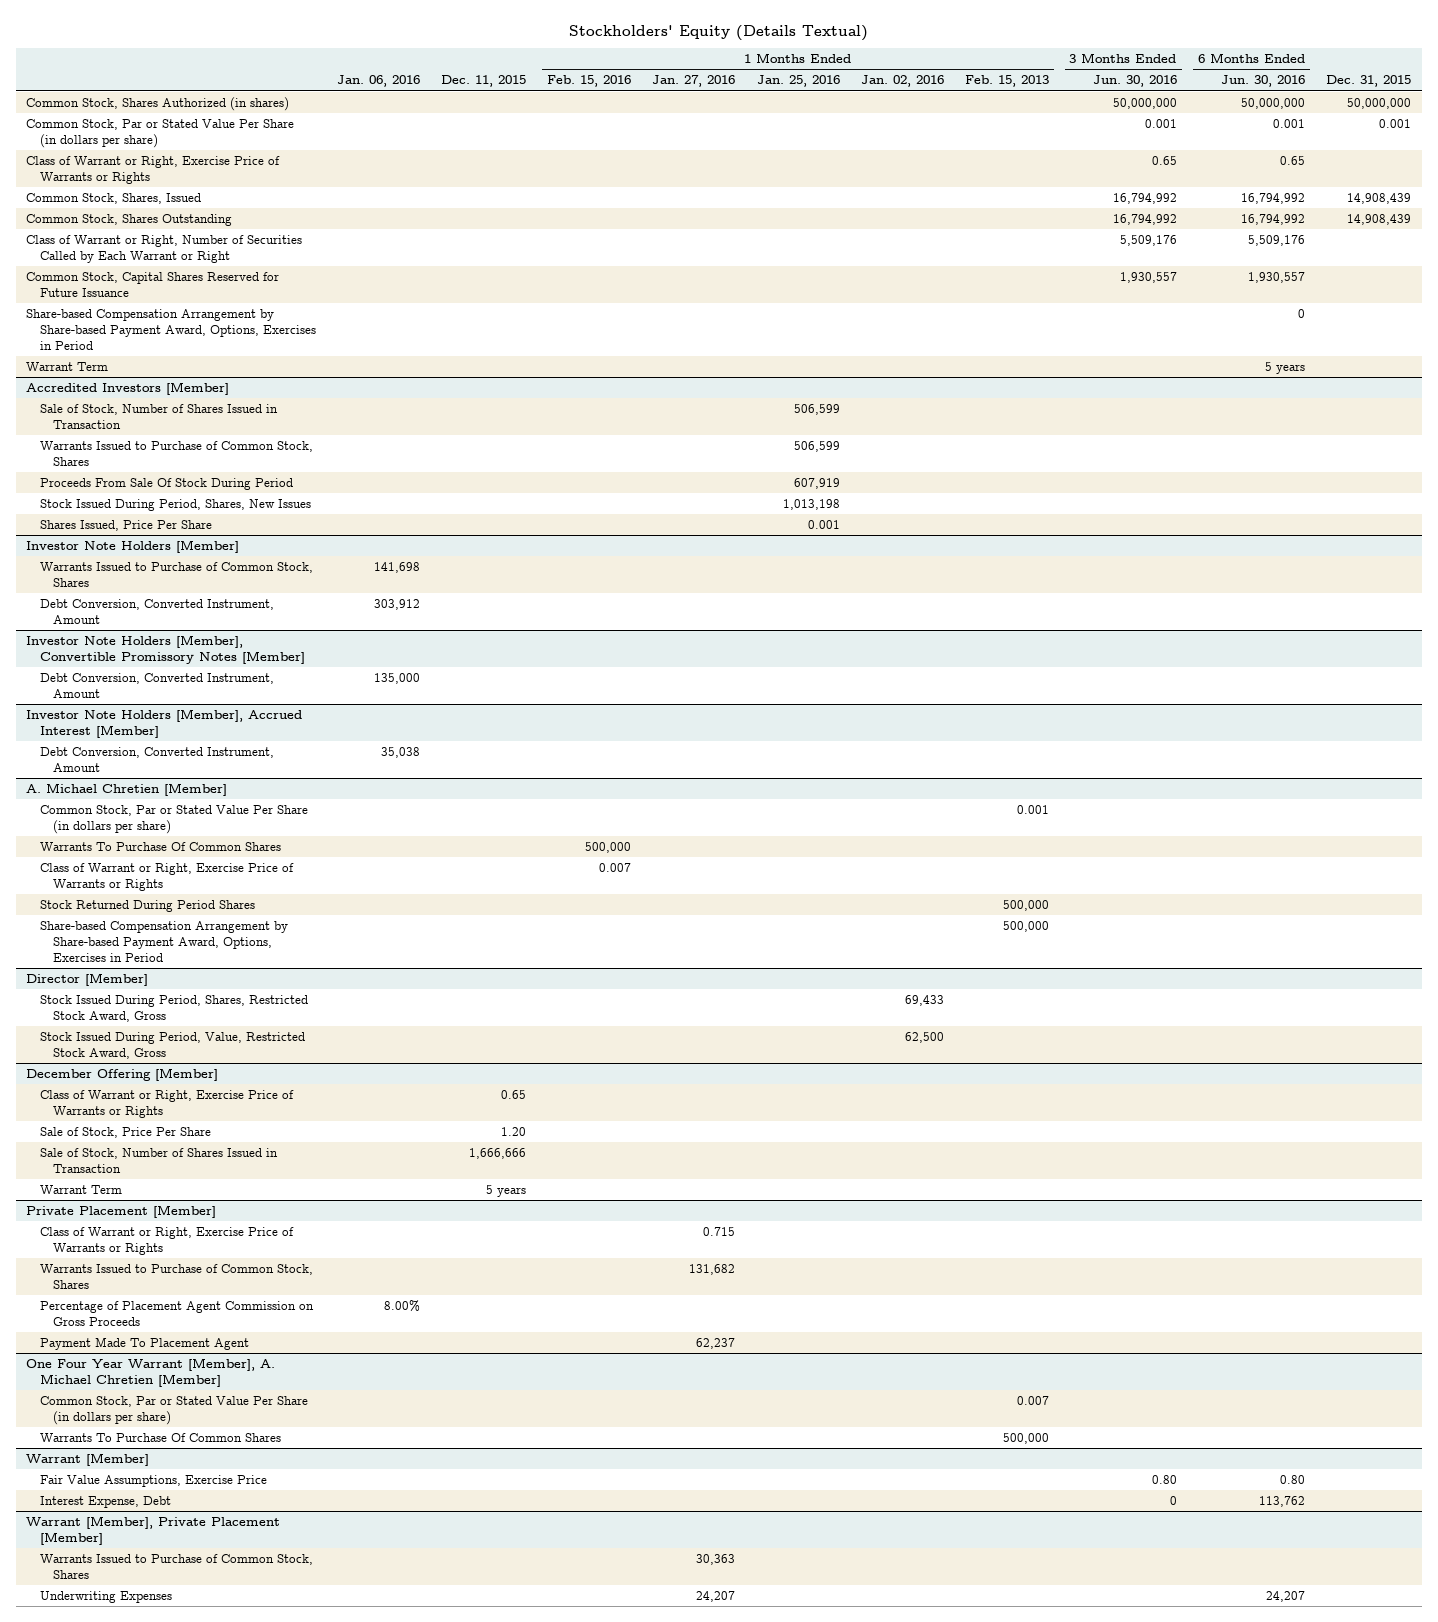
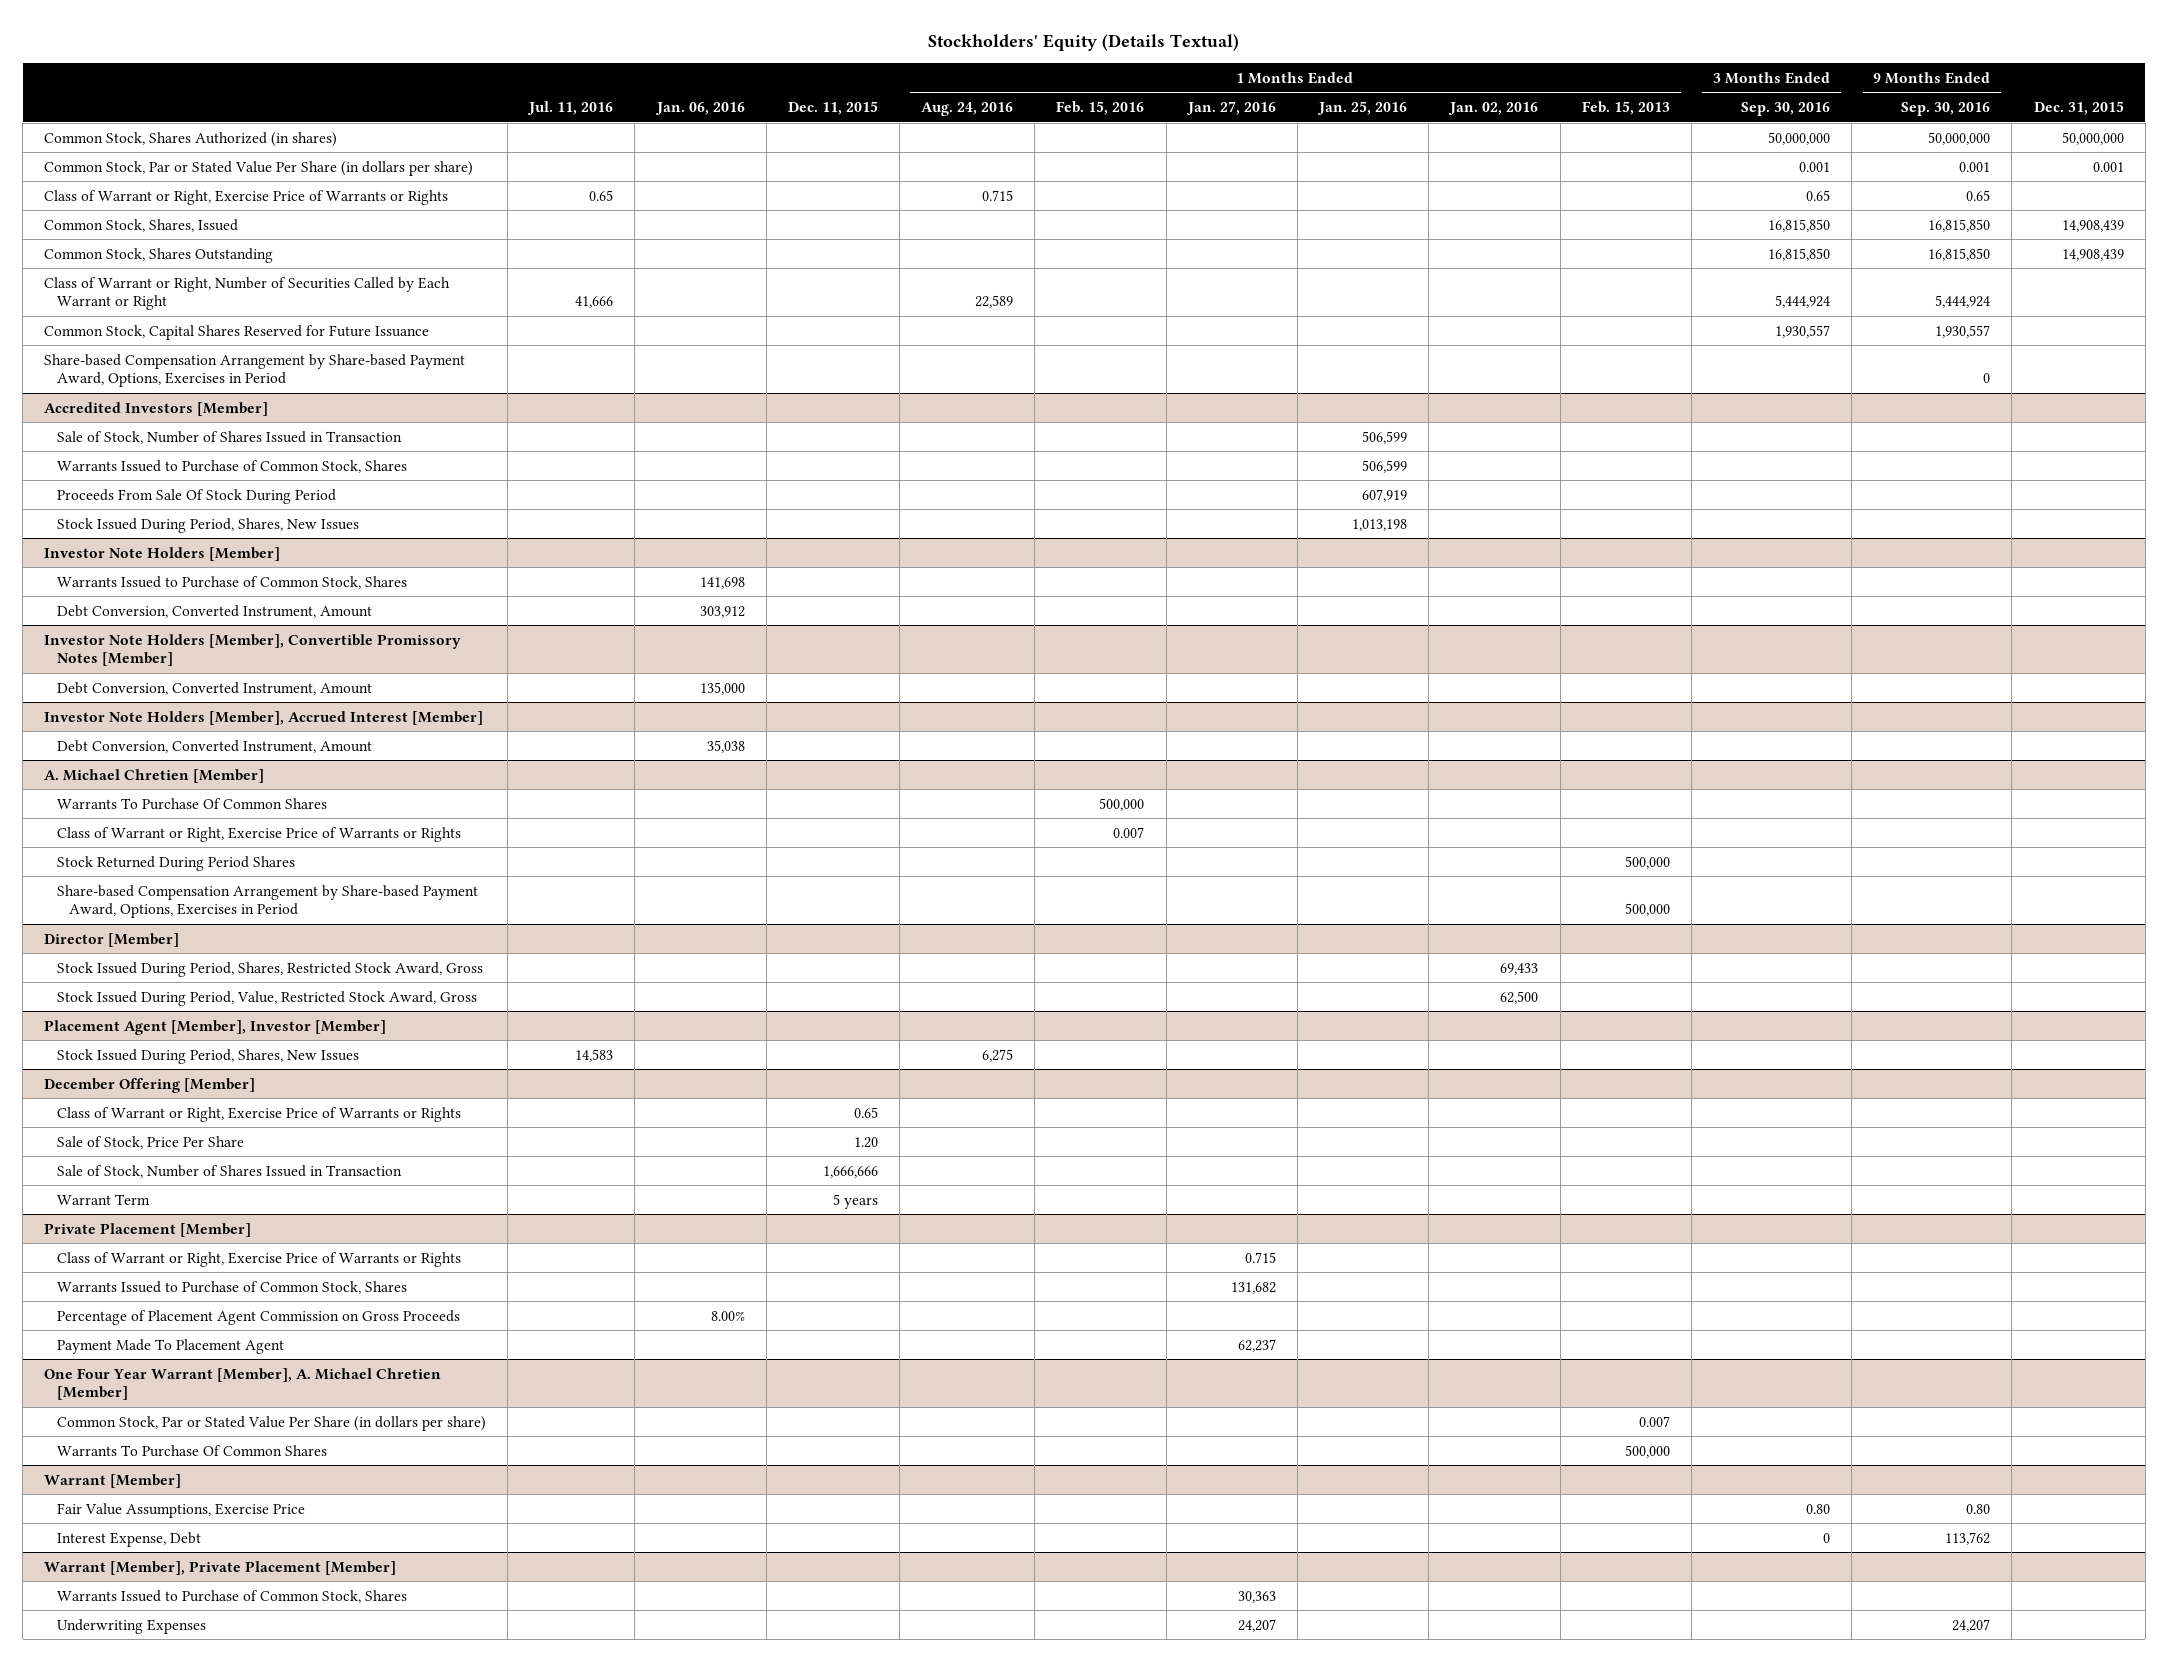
- | Jan. 06, 2016 | Dec. 11, 2015 | 1 Months Ended Feb. 15, 2016 | 1 Months Ended Jan. 27, 2016 | 1 Months Ended Jan. 25, 2016 | 1 Months Ended Jan. 02, 2016 | 1 Months Ended Feb. 15, 2013 | 3 Months Ended Jun. 30, 2016 | 6 Months Ended Jun. 30, 2016 | Dec. 31, 2015
+ | Jul. 11, 2016 | Jan. 06, 2016 | Dec. 11, 2015 | 1 Months Ended Aug. 24, 2016 | 1 Months Ended Feb. 15, 2016 | 1 Months Ended Jan. 27, 2016 | 1 Months Ended Jan. 25, 2016 | 1 Months Ended Jan. 02, 2016 | 1 Months Ended Feb. 15, 2013 | 3 Months Ended Sep. 30, 2016 | 9 Months Ended Sep. 30, 2016 | Dec. 31, 2015
- Warrant Term | | | | | | | | | 5 years |
@ Accredited Investors [Member]
- Shares Issued, Price Per Share | | | | | 0.001 | | | | |
@ A. Michael Chretien [Member]
- Common Stock, Par or Stated Value Per Share (in dollars per share) | | | | | | | 0.001 | | |
+ Placement Agent [Member], Investor [Member]
+ Stock Issued During Period, Shares, New Issues | 14,583 | | | 6,275 | | | | | | | |

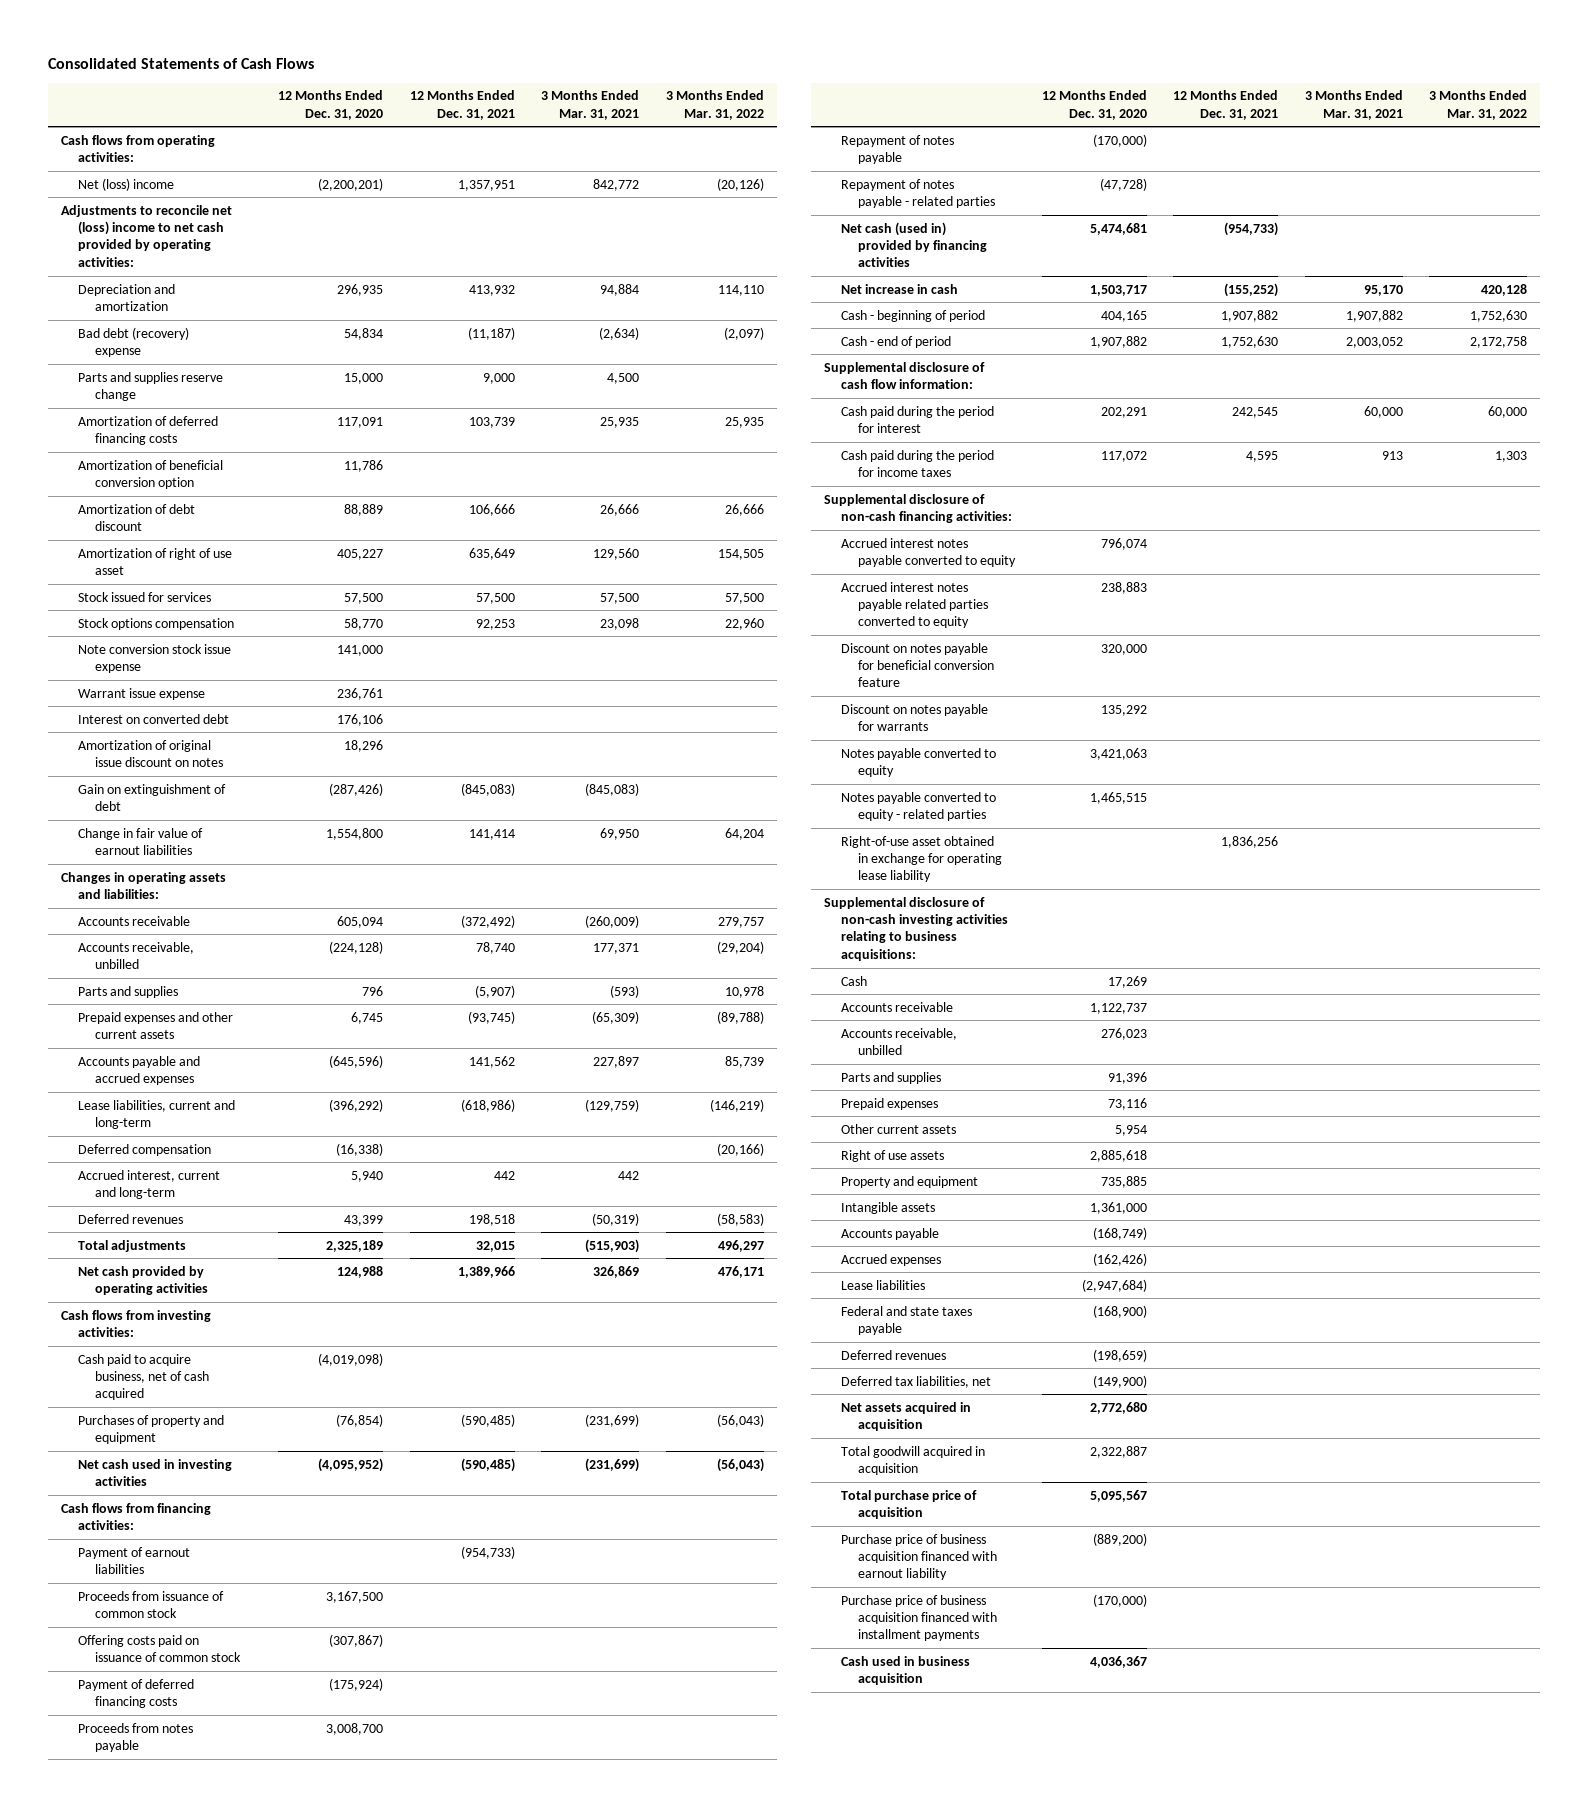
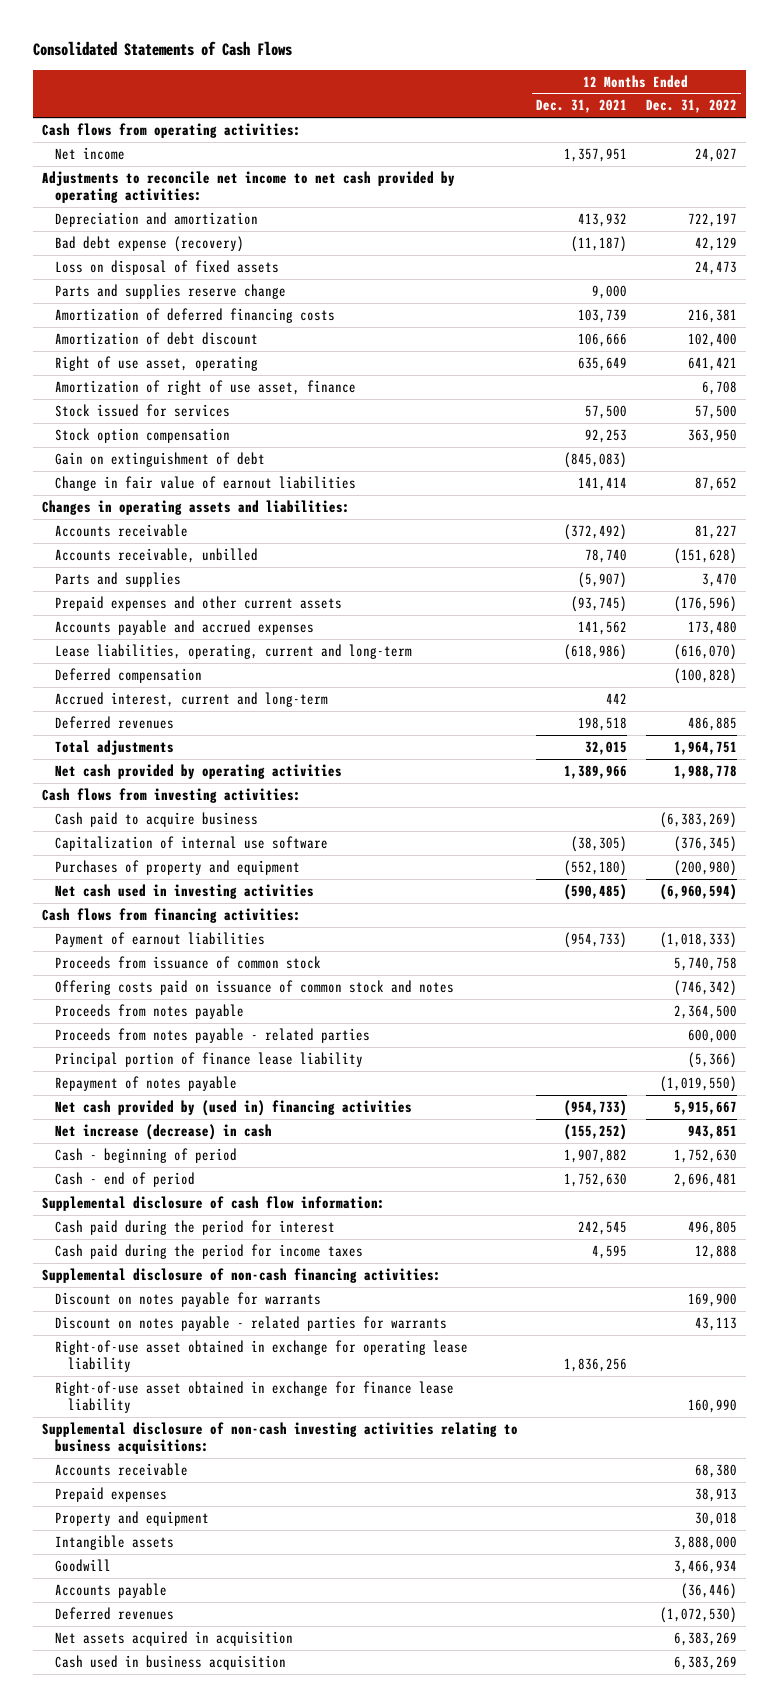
- | 12 Months Ended Dec. 31, 2020 | 12 Months Ended Dec. 31, 2021 | 3 Months Ended Mar. 31, 2021 | 3 Months Ended Mar. 31, 2022
+ | 12 Months Ended Dec. 31, 2021 | 12 Months Ended Dec. 31, 2022
- Net (loss) income | (2,200,201) | 1,357,951 | 842,772 | (20,126)
- Adjustments to reconcile net (loss) income to net cash provided by operating activities:
+ Net income | 1,357,951 | 24,027
+ Adjustments to reconcile net income to net cash provided by operating activities:
- Bad debt (recovery) expense | 54,834 | (11,187) | (2,634) | (2,097)
+ Bad debt expense (recovery) | (11,187) | 42,129
+ Loss on disposal of fixed assets | | 24,473
- Amortization of beneficial conversion option | 11,786 | | |
- Amortization of right of use asset | 405,227 | 635,649 | 129,560 | 154,505
+ Right of use asset, operating | 635,649 | 641,421
+ Amortization of right of use asset, finance | | 6,708
- Stock options compensation | 58,770 | 92,253 | 23,098 | 22,960
- Note conversion stock issue expense | 141,000 | | |
- Warrant issue expense | 236,761 | | |
- Interest on converted debt | 176,106 | | |
- Amortization of original issue discount on notes | 18,296 | | |
+ Stock option compensation | 92,253 | 363,950
- Lease liabilities, current and long-term | (396,292) | (618,986) | (129,759) | (146,219)
+ Lease liabilities, operating, current and long-term | (618,986) | (616,070)
- Cash paid to acquire business, net of cash acquired | (4,019,098) | | |
- Purchases of property and equipment | (76,854) | (590,485) | (231,699) | (56,043)
+ Cash paid to acquire business | | (6,383,269)
+ Capitalization of internal use software | (38,305) | (376,345)
+ Purchases of property and equipment | (552,180) | (200,980)
- Offering costs paid on issuance of common stock | (307,867) | | |
- Payment of deferred financing costs | (175,924) | | |
+ Offering costs paid on issuance of common stock and notes | | (746,342)
+ Proceeds from notes payable - related parties | | 600,000
+ Principal portion of finance lease liability | | (5,366)
- Repayment of notes payable - related parties | (47,728) | | |
- Net cash (used in) provided by financing activities | 5,474,681 | (954,733) | |
- Net increase in cash | 1,503,717 | (155,252) | 95,170 | 420,128
+ Net cash provided by (used in) financing activities | (954,733) | 5,915,667
+ Net increase (decrease) in cash | (155,252) | 943,851
- Accrued interest notes payable converted to equity | 796,074 | | |
- Accrued interest notes payable related parties converted to equity | 238,883 | | |
- Discount on notes payable for beneficial conversion feature | 320,000 | | |
- Notes payable converted to equity | 3,421,063 | | |
- Notes payable converted to equity - related parties | 1,465,515 | | |
+ Discount on notes payable - related parties for warrants | | 43,113
+ Right-of-use asset obtained in exchange for finance lease liability | | 160,990
- Cash | 17,269 | | |
- Accounts receivable, unbilled | 276,023 | | |
- Parts and supplies | 91,396 | | |
- Other current assets | 5,954 | | |
- Right of use assets | 2,885,618 | | |
+ Goodwill | | 3,466,934
- Accrued expenses | (162,426) | | |
- Lease liabilities | (2,947,684) | | |
- Federal and state taxes payable | (168,900) | | |
- Deferred tax liabilities, net | (149,900) | | |
- Total goodwill acquired in acquisition | 2,322,887 | | |
- Total purchase price of acquisition | 5,095,567 | | |
- Purchase price of business acquisition financed with earnout liability | (889,200) | | |
- Purchase price of business acquisition financed with installment payments | (170,000) | | |

